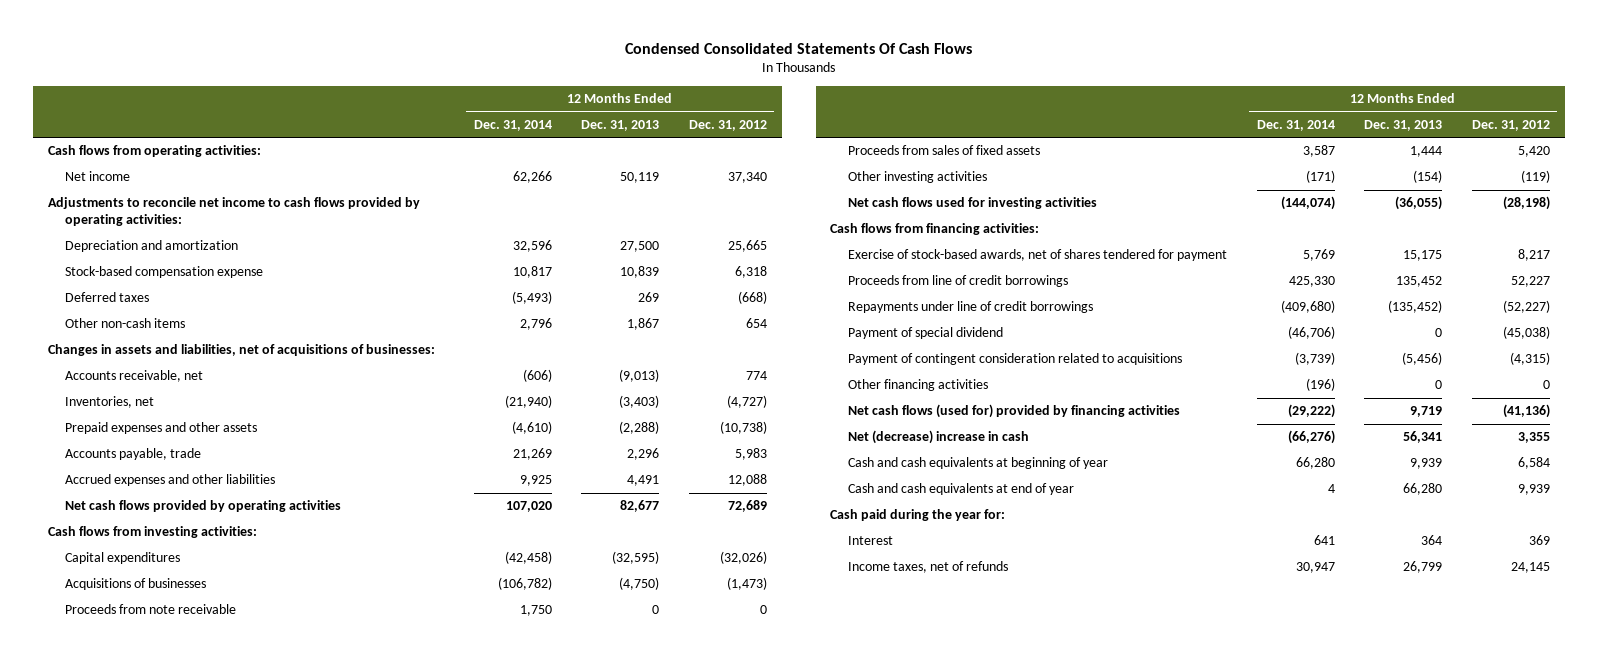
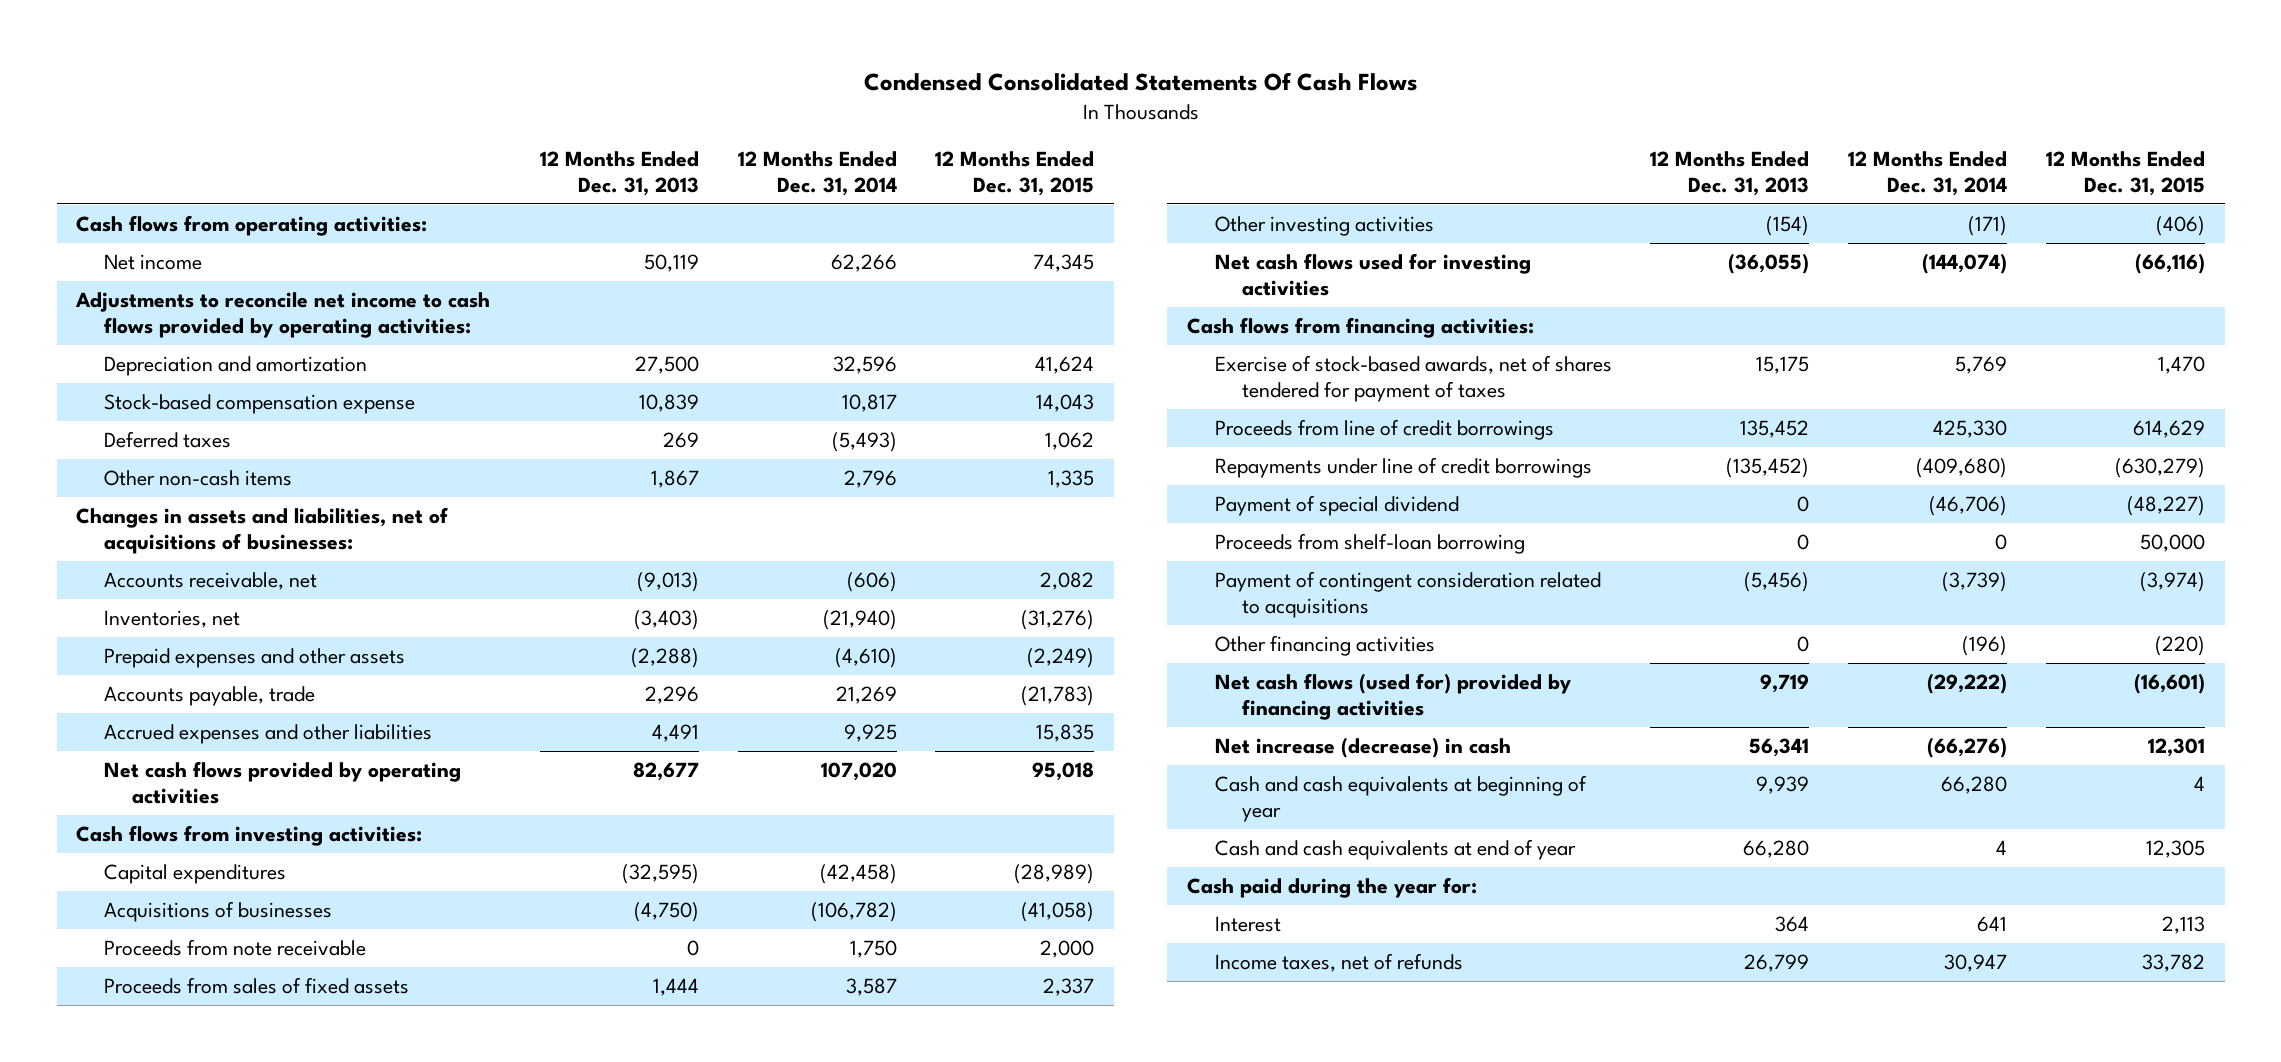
- | 12 Months Ended Dec. 31, 2014 | 12 Months Ended Dec. 31, 2013 | 12 Months Ended Dec. 31, 2012
+ | 12 Months Ended Dec. 31, 2013 | 12 Months Ended Dec. 31, 2014 | 12 Months Ended Dec. 31, 2015
- Exercise of stock-based awards, net of shares tendered for payment | 5,769 | 15,175 | 8,217
+ Exercise of stock-based awards, net of shares tendered for payment of taxes | 15,175 | 5,769 | 1,470
+ Proceeds from shelf-loan borrowing | 0 | 0 | 50,000
- Net (decrease) increase in cash | (66,276) | 56,341 | 3,355
+ Net increase (decrease) in cash | 56,341 | (66,276) | 12,301

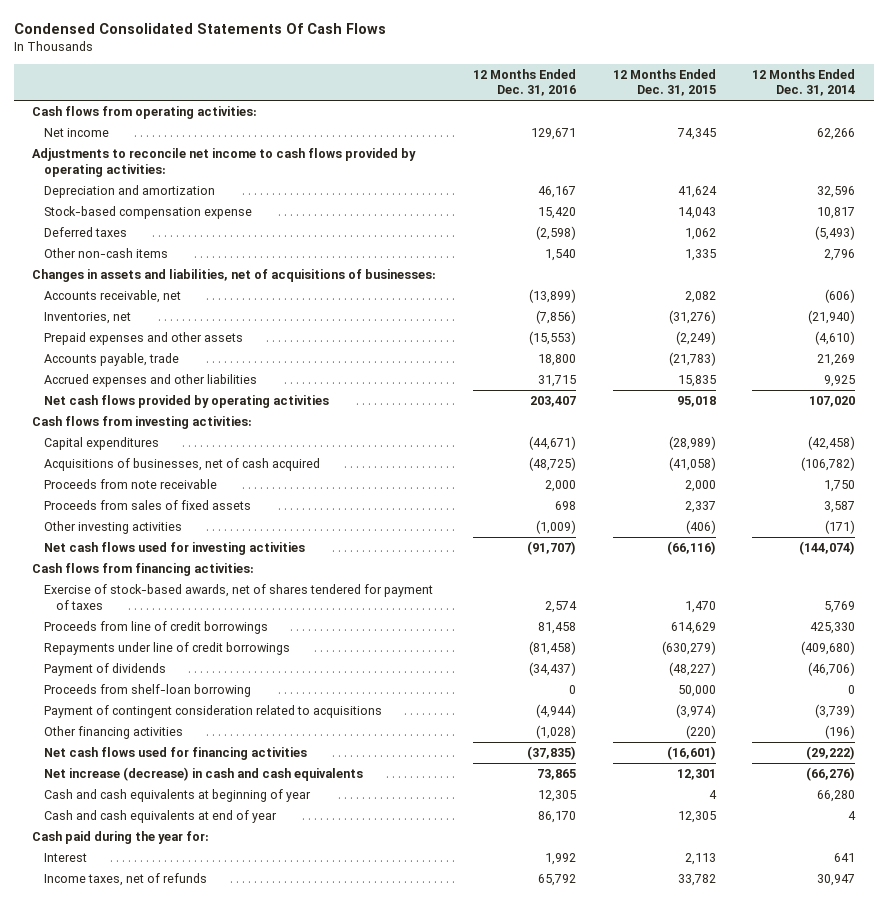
- | 12 Months Ended Dec. 31, 2013 | 12 Months Ended Dec. 31, 2014 | 12 Months Ended Dec. 31, 2015
+ | 12 Months Ended Dec. 31, 2016 | 12 Months Ended Dec. 31, 2015 | 12 Months Ended Dec. 31, 2014
- Acquisitions of businesses | (4,750) | (106,782) | (41,058)
+ Acquisitions of businesses, net of cash acquired | (48,725) | (41,058) | (106,782)
- Payment of special dividend | 0 | (46,706) | (48,227)
+ Payment of dividends | (34,437) | (48,227) | (46,706)
- Net cash flows (used for) provided by financing activities | 9,719 | (29,222) | (16,601)
- Net increase (decrease) in cash | 56,341 | (66,276) | 12,301
+ Net cash flows used for financing activities | (37,835) | (16,601) | (29,222)
+ Net increase (decrease) in cash and cash equivalents | 73,865 | 12,301 | (66,276)

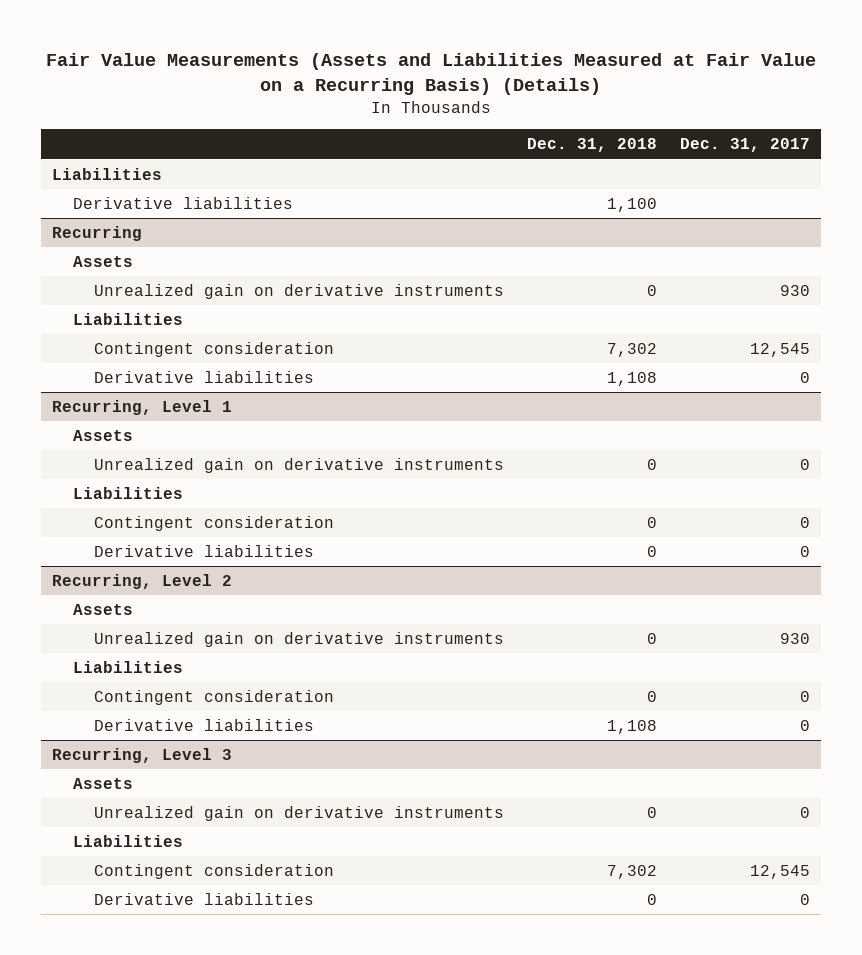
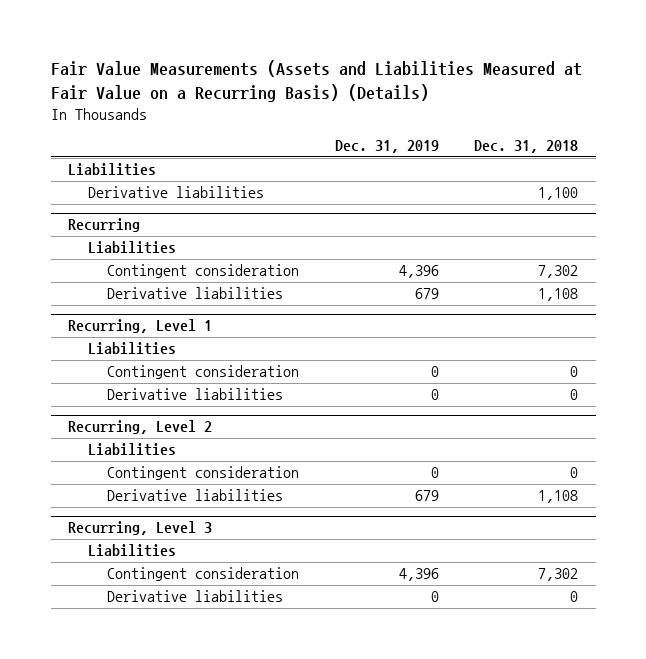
- | Dec. 31, 2018 | Dec. 31, 2017
+ | Dec. 31, 2019 | Dec. 31, 2018
@ Recurring
- Assets
- Unrealized gain on derivative instruments | 0 | 930
@ Recurring, Level 1
- Assets
- Unrealized gain on derivative instruments | 0 | 0
@ Recurring, Level 2
- Assets
- Unrealized gain on derivative instruments | 0 | 930
@ Recurring, Level 3
- Assets
- Unrealized gain on derivative instruments | 0 | 0

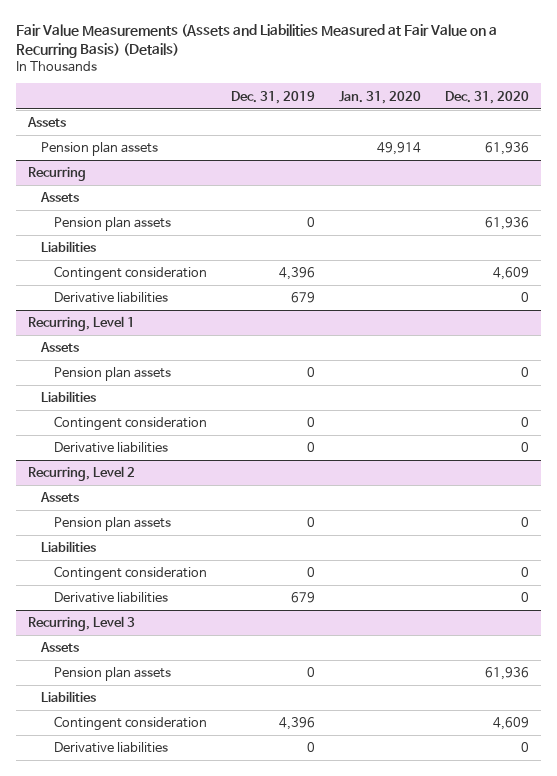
- | Dec. 31, 2019 | Dec. 31, 2018
+ | Dec. 31, 2019 | Jan. 31, 2020 | Dec. 31, 2020
- Liabilities
- Derivative liabilities | | 1,100
+ Assets
+ Pension plan assets | | 49,914 | 61,936
@ Recurring
+ Assets
+ Pension plan assets | 0 | | 61,936
@ Recurring, Level 1
+ Assets
+ Pension plan assets | 0 | | 0
@ Recurring, Level 2
+ Assets
+ Pension plan assets | 0 | | 0
@ Recurring, Level 3
+ Assets
+ Pension plan assets | 0 | | 61,936

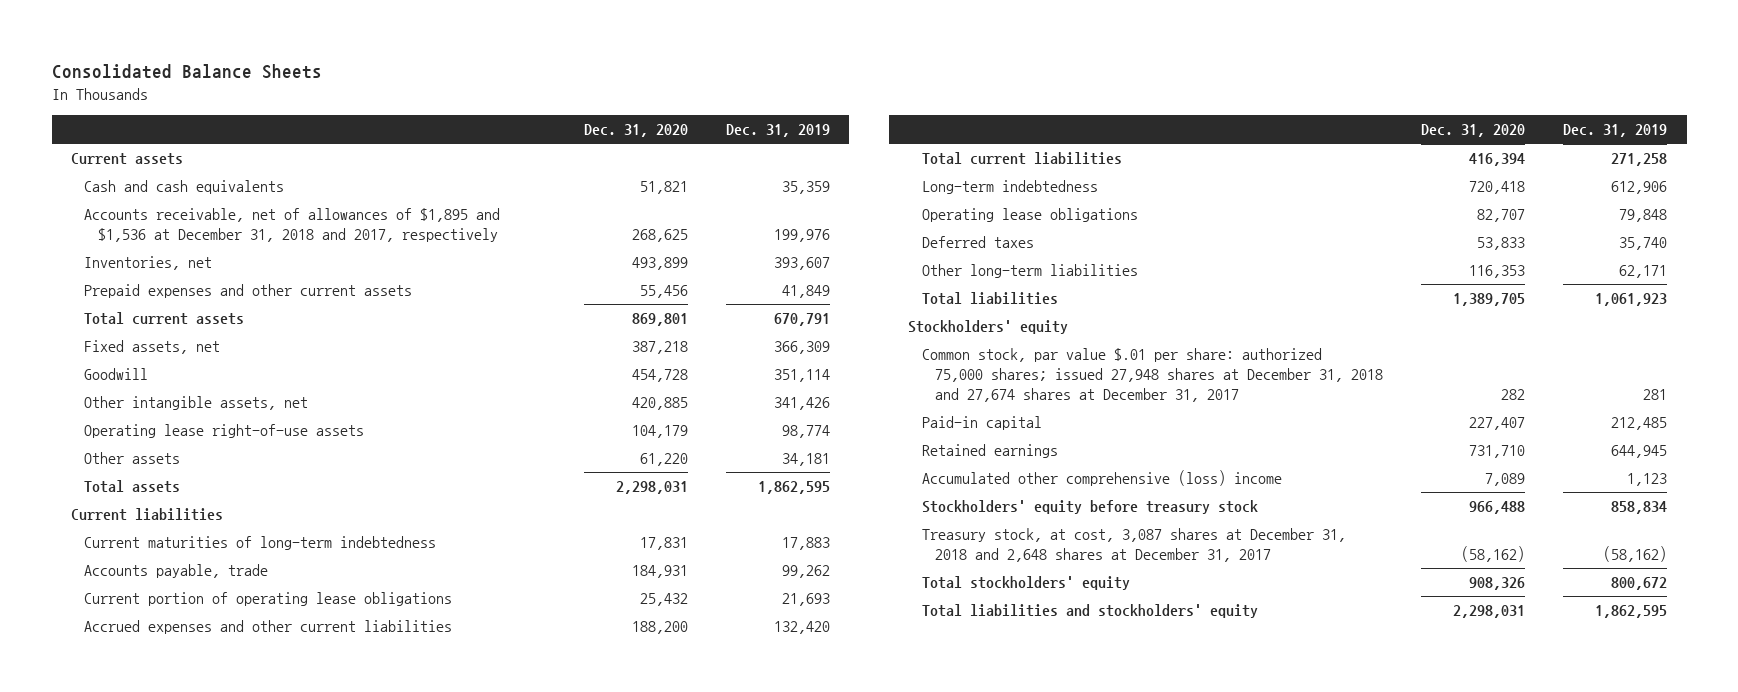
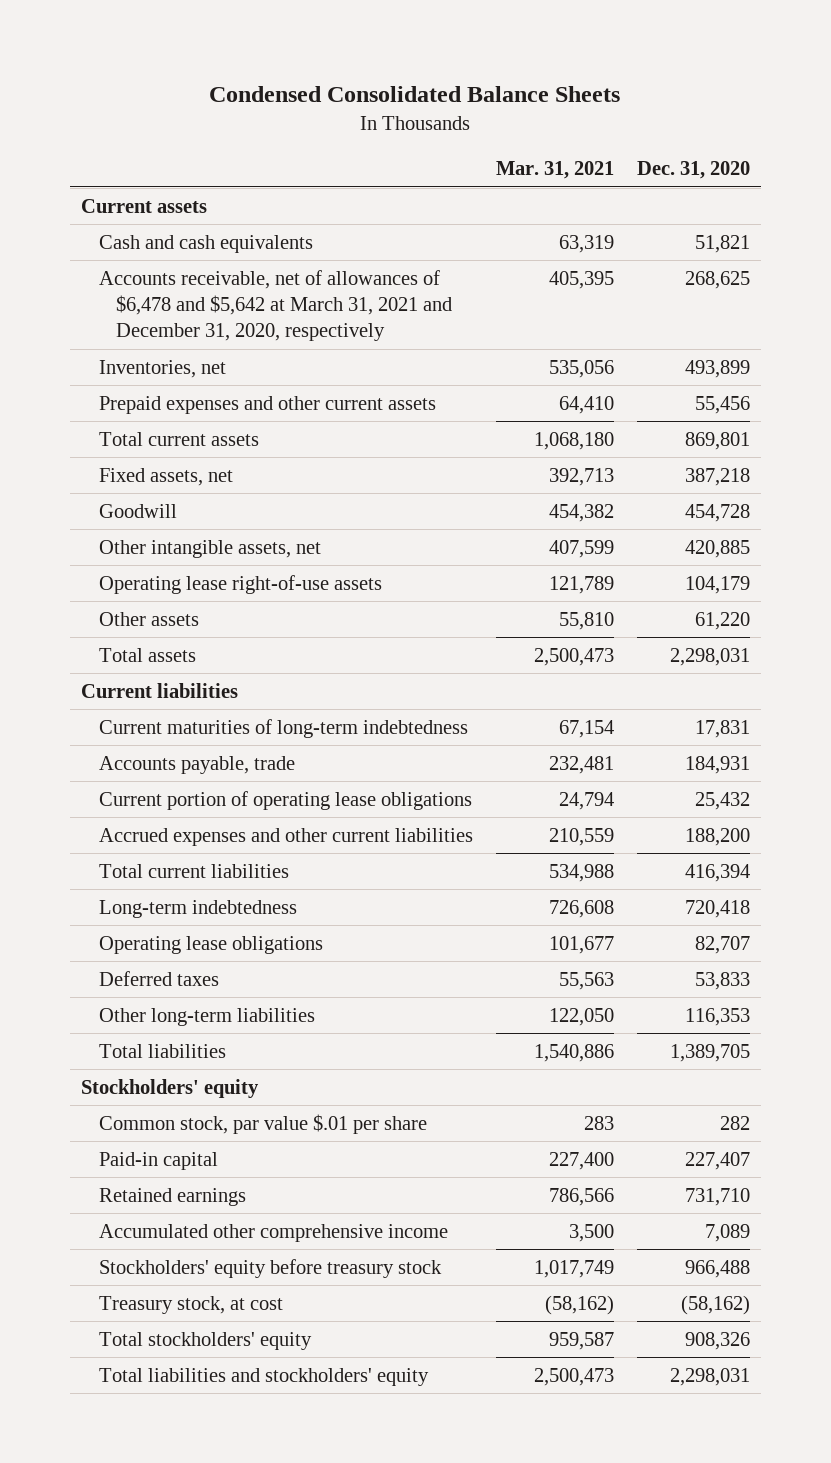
- Consolidated Balance Sheets
+ Condensed Consolidated Balance Sheets
- | Dec. 31, 2020 | Dec. 31, 2019
+ | Mar. 31, 2021 | Dec. 31, 2020
- Accounts receivable, net of allowances of $1,895 and $1,536 at December 31, 2018 and 2017, respectively | 268,625 | 199,976
+ Accounts receivable, net of allowances of $6,478 and $5,642 at March 31, 2021 and December 31, 2020, respectively | 405,395 | 268,625
- Common stock, par value $.01 per share: authorized 75,000 shares; issued 27,948 shares at December 31, 2018 and 27,674 shares at December 31, 2017 | 282 | 281
+ Common stock, par value $.01 per share | 283 | 282
- Accumulated other comprehensive (loss) income | 7,089 | 1,123
+ Accumulated other comprehensive income | 3,500 | 7,089
- Treasury stock, at cost, 3,087 shares at December 31, 2018 and 2,648 shares at December 31, 2017 | (58,162) | (58,162)
+ Treasury stock, at cost | (58,162) | (58,162)

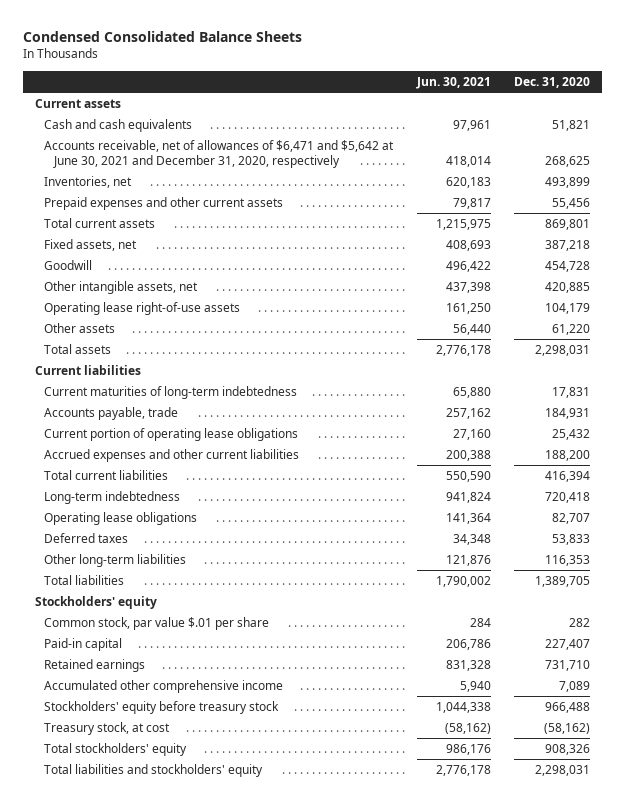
- | Mar. 31, 2021 | Dec. 31, 2020
+ | Jun. 30, 2021 | Dec. 31, 2020
- Accounts receivable, net of allowances of $6,478 and $5,642 at March 31, 2021 and December 31, 2020, respectively | 405,395 | 268,625
+ Accounts receivable, net of allowances of $6,471 and $5,642 at June 30, 2021 and December 31, 2020, respectively | 418,014 | 268,625

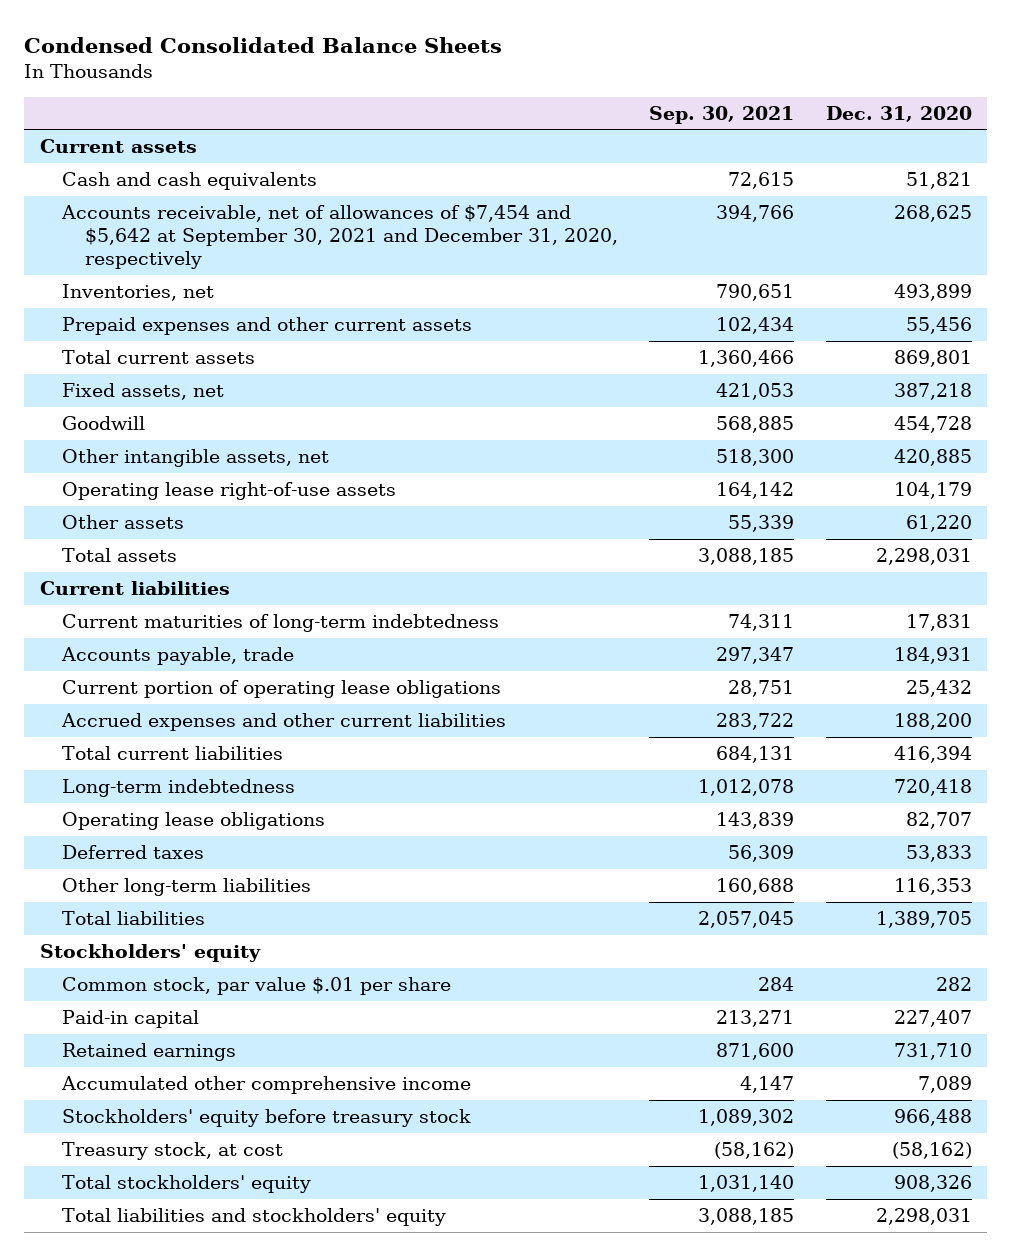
- | Jun. 30, 2021 | Dec. 31, 2020
+ | Sep. 30, 2021 | Dec. 31, 2020
- Accounts receivable, net of allowances of $6,471 and $5,642 at June 30, 2021 and December 31, 2020, respectively | 418,014 | 268,625
+ Accounts receivable, net of allowances of $7,454 and $5,642 at September 30, 2021 and December 31, 2020, respectively | 394,766 | 268,625

